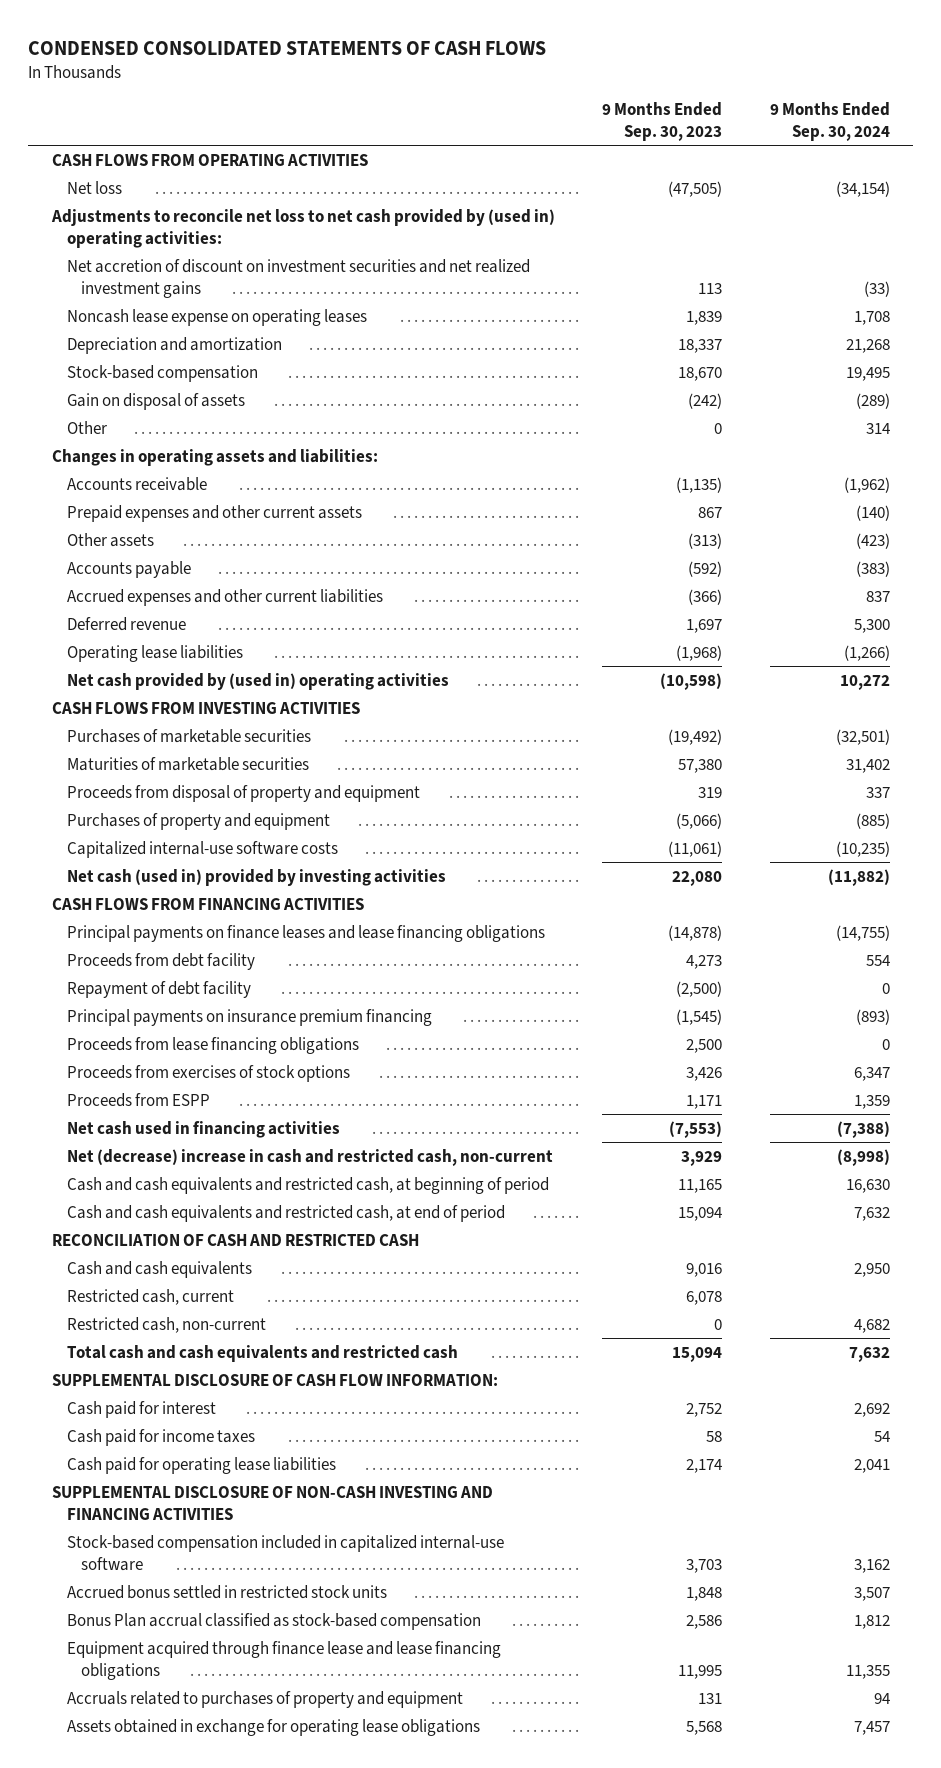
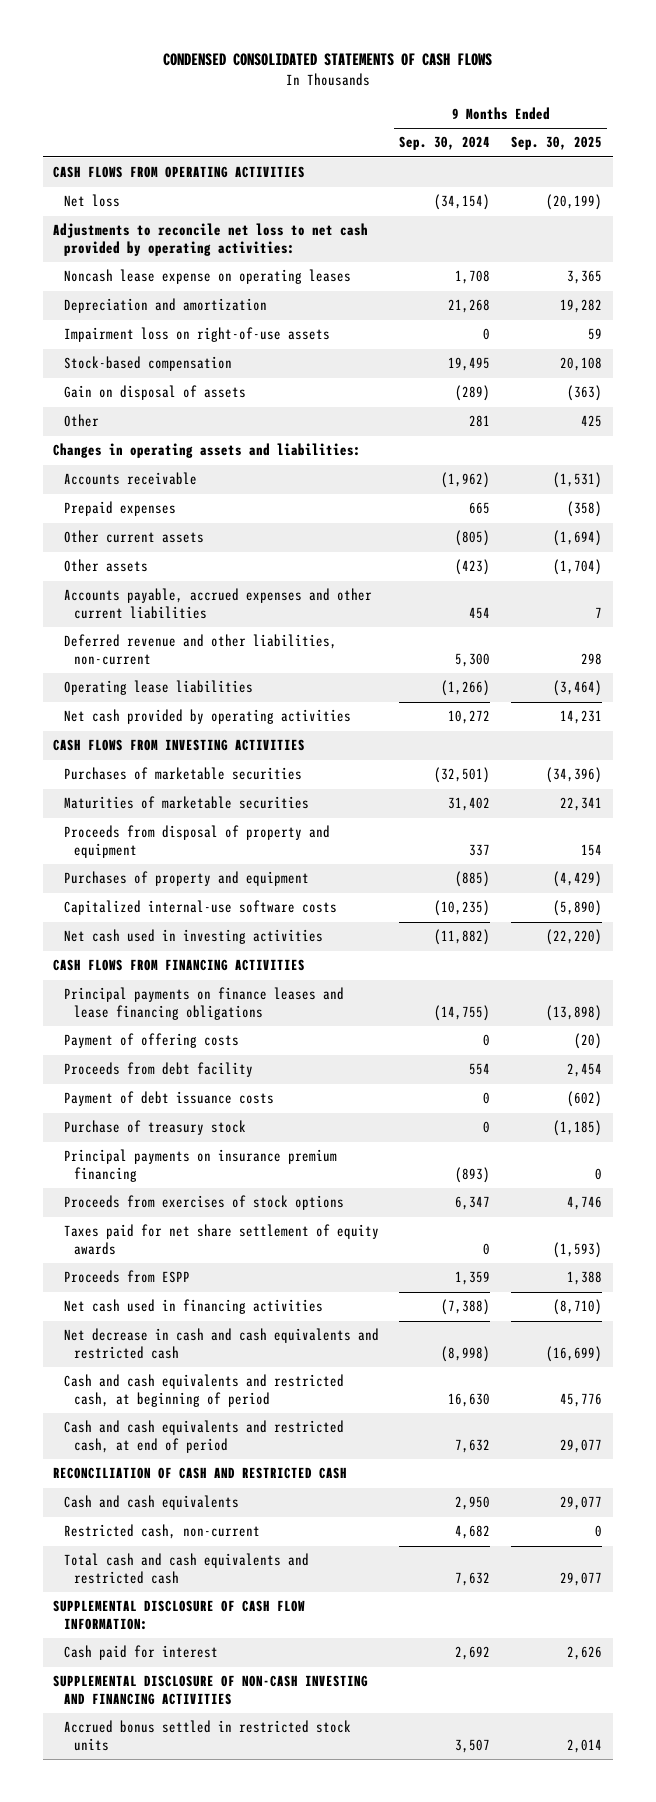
- | 9 Months Ended Sep. 30, 2023 | 9 Months Ended Sep. 30, 2024
+ | 9 Months Ended Sep. 30, 2024 | 9 Months Ended Sep. 30, 2025
- Adjustments to reconcile net loss to net cash provided by (used in) operating activities:
- Net accretion of discount on investment securities and net realized investment gains | 113 | (33)
+ Adjustments to reconcile net loss to net cash provided by operating activities:
+ Impairment loss on right-of-use assets | 0 | 59
- Other | 0 | 314
+ Other | 281 | 425
- Prepaid expenses and other current assets | 867 | (140)
+ Prepaid expenses | 665 | (358)
+ Other current assets | (805) | (1,694)
- Accounts payable | (592) | (383)
- Accrued expenses and other current liabilities | (366) | 837
- Deferred revenue | 1,697 | 5,300
+ Accounts payable, accrued expenses and other current liabilities | 454 | 7
+ Deferred revenue and other liabilities, non-current | 5,300 | 298
- Net cash provided by (used in) operating activities | (10,598) | 10,272
+ Net cash provided by operating activities | 10,272 | 14,231
- Net cash (used in) provided by investing activities | 22,080 | (11,882)
+ Net cash used in investing activities | (11,882) | (22,220)
+ Payment of offering costs | 0 | (20)
- Repayment of debt facility | (2,500) | 0
+ Payment of debt issuance costs | 0 | (602)
+ Purchase of treasury stock | 0 | (1,185)
- Proceeds from lease financing obligations | 2,500 | 0
+ Taxes paid for net share settlement of equity awards | 0 | (1,593)
- Net (decrease) increase in cash and restricted cash, non-current | 3,929 | (8,998)
+ Net decrease in cash and cash equivalents and restricted cash | (8,998) | (16,699)
- Restricted cash, current | 6,078 |
- Cash paid for income taxes | 58 | 54
- Cash paid for operating lease liabilities | 2,174 | 2,041
- Stock-based compensation included in capitalized internal-use software | 3,703 | 3,162
- Bonus Plan accrual classified as stock-based compensation | 2,586 | 1,812
- Equipment acquired through finance lease and lease financing obligations | 11,995 | 11,355
- Accruals related to purchases of property and equipment | 131 | 94
- Assets obtained in exchange for operating lease obligations | 5,568 | 7,457

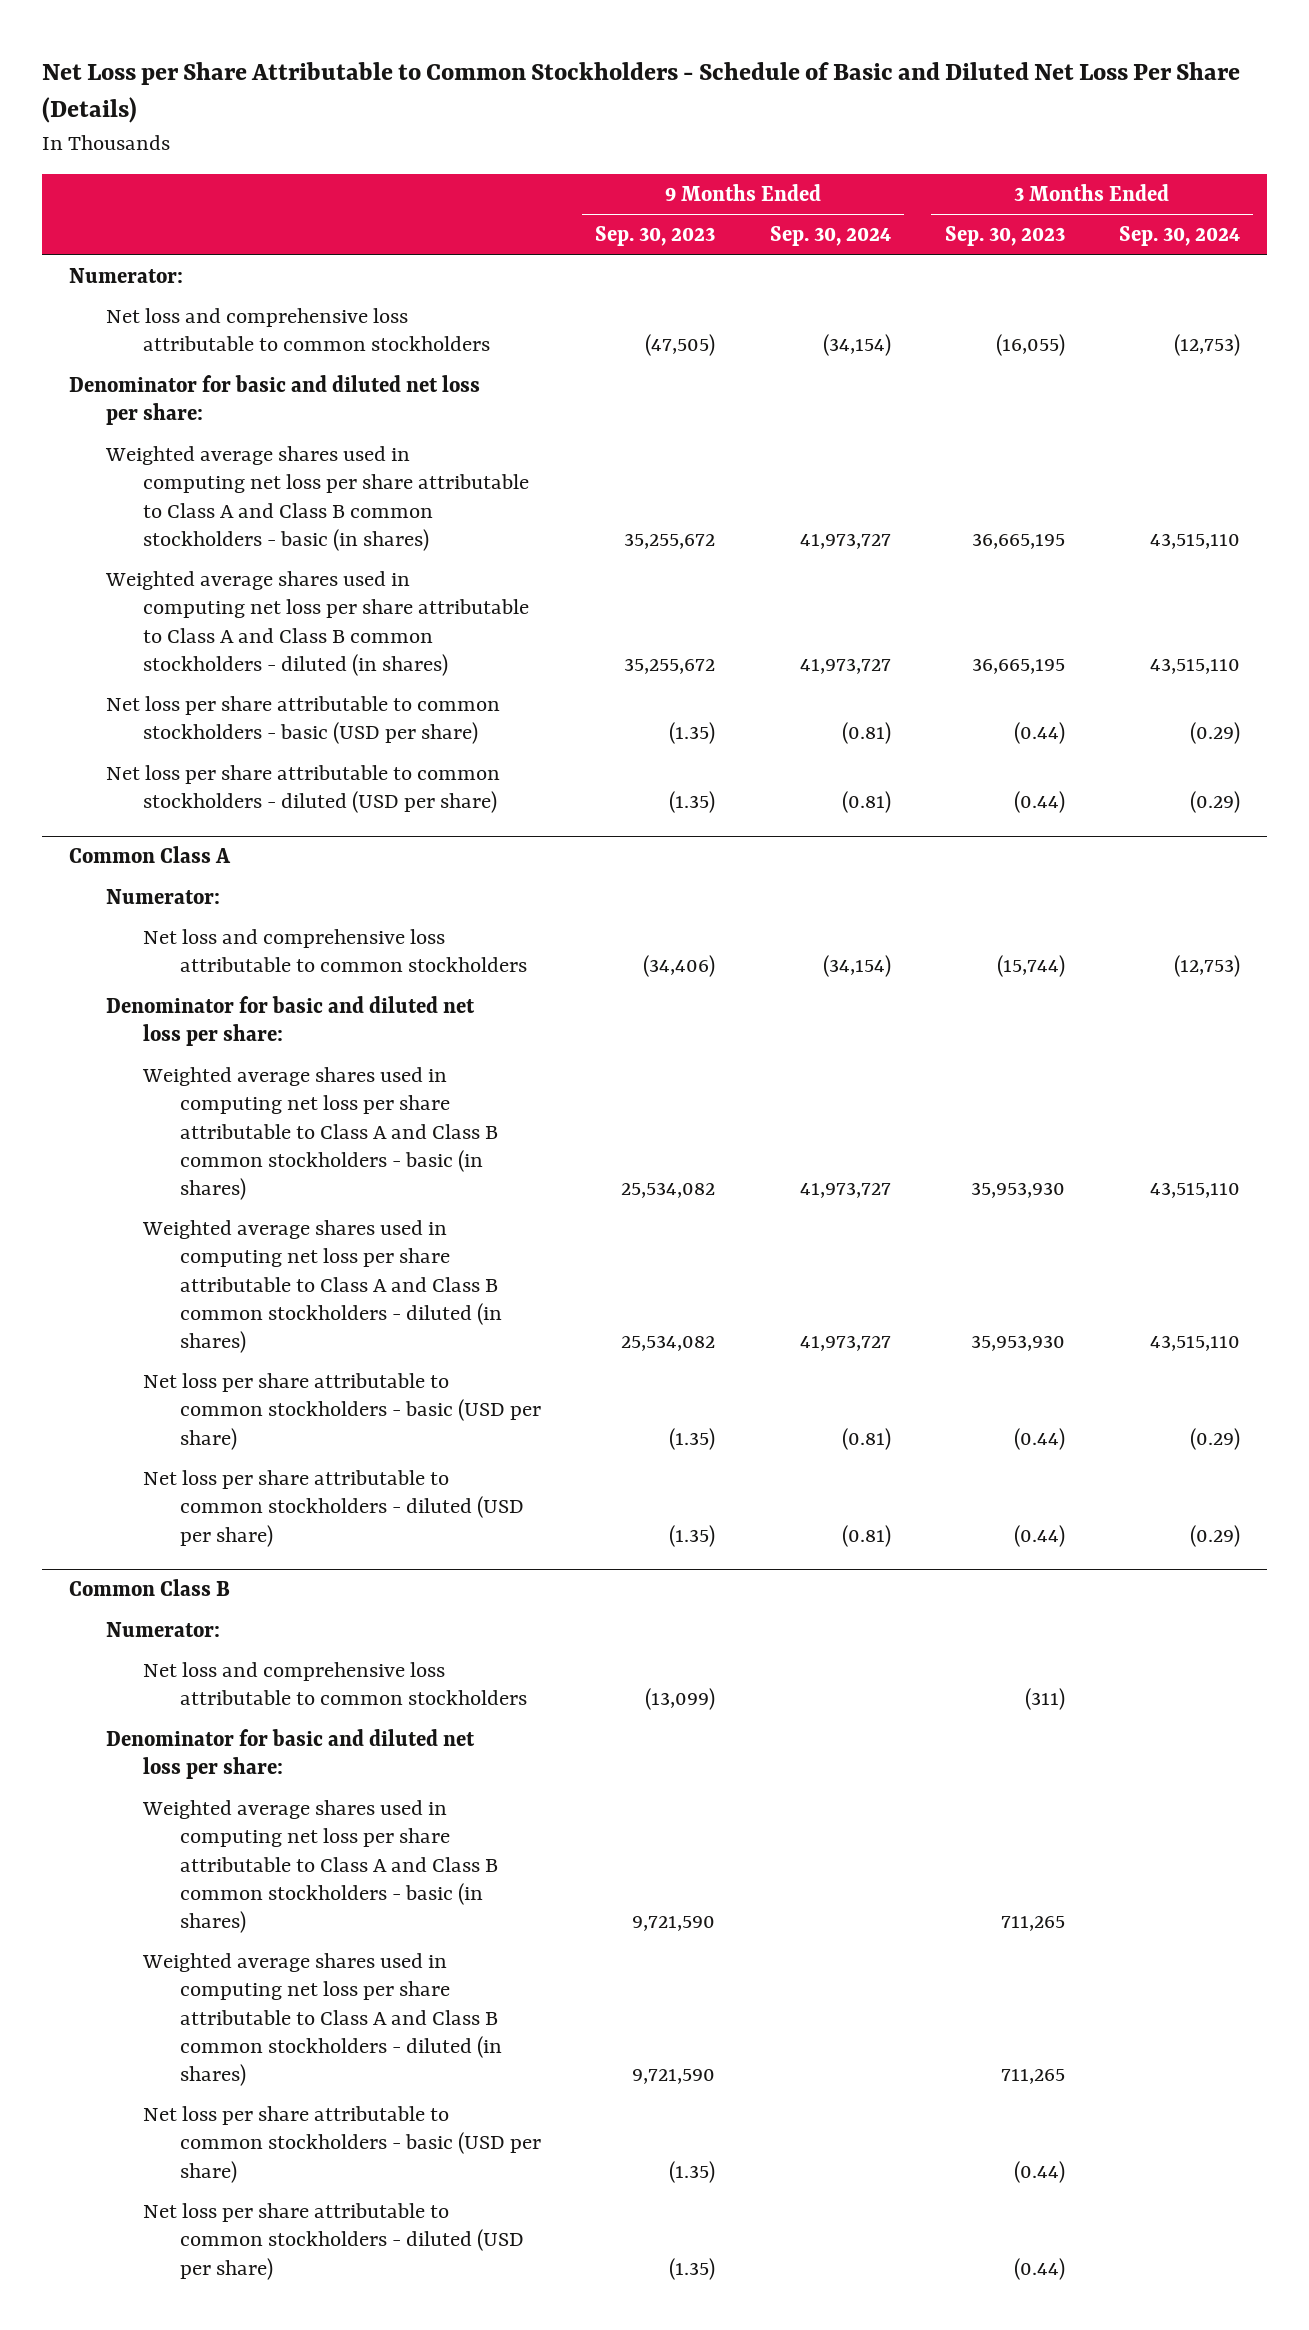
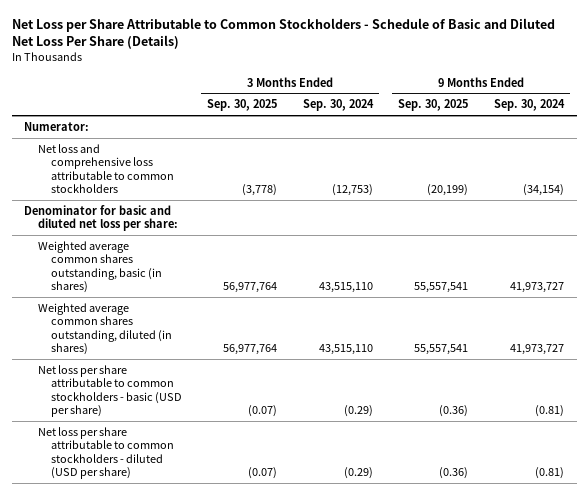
- | 9 Months Ended Sep. 30, 2023 | 9 Months Ended Sep. 30, 2024 | 3 Months Ended Sep. 30, 2023 | 3 Months Ended Sep. 30, 2024
+ | 3 Months Ended Sep. 30, 2025 | 3 Months Ended Sep. 30, 2024 | 9 Months Ended Sep. 30, 2025 | 9 Months Ended Sep. 30, 2024
- Weighted average shares used in computing net loss per share attributable to Class A and Class B common stockholders - basic (in shares) | 35,255,672 | 41,973,727 | 36,665,195 | 43,515,110
- Weighted average shares used in computing net loss per share attributable to Class A and Class B common stockholders - diluted (in shares) | 35,255,672 | 41,973,727 | 36,665,195 | 43,515,110
- Net loss per share attributable to common stockholders - basic (USD per share) | (1.35) | (0.81) | (0.44) | (0.29)
- Net loss per share attributable to common stockholders - diluted (USD per share) | (1.35) | (0.81) | (0.44) | (0.29)
- Common Class A
- Numerator:
- Net loss and comprehensive loss attributable to common stockholders | (34,406) | (34,154) | (15,744) | (12,753)
- Denominator for basic and diluted net loss per share:
- Weighted average shares used in computing net loss per share attributable to Class A and Class B common stockholders - basic (in shares) | 25,534,082 | 41,973,727 | 35,953,930 | 43,515,110
- Weighted average shares used in computing net loss per share attributable to Class A and Class B common stockholders - diluted (in shares) | 25,534,082 | 41,973,727 | 35,953,930 | 43,515,110
+ Weighted average common shares outstanding, basic (in shares) | 56,977,764 | 43,515,110 | 55,557,541 | 41,973,727
+ Weighted average common shares outstanding, diluted (in shares) | 56,977,764 | 43,515,110 | 55,557,541 | 41,973,727
- Common Class B
- Numerator:
- Net loss and comprehensive loss attributable to common stockholders | (13,099) | | (311) |
- Denominator for basic and diluted net loss per share:
- Weighted average shares used in computing net loss per share attributable to Class A and Class B common stockholders - basic (in shares) | 9,721,590 | | 711,265 |
- Weighted average shares used in computing net loss per share attributable to Class A and Class B common stockholders - diluted (in shares) | 9,721,590 | | 711,265 |
- Net loss per share attributable to common stockholders - basic (USD per share) | (1.35) | | (0.44) |
- Net loss per share attributable to common stockholders - diluted (USD per share) | (1.35) | | (0.44) |

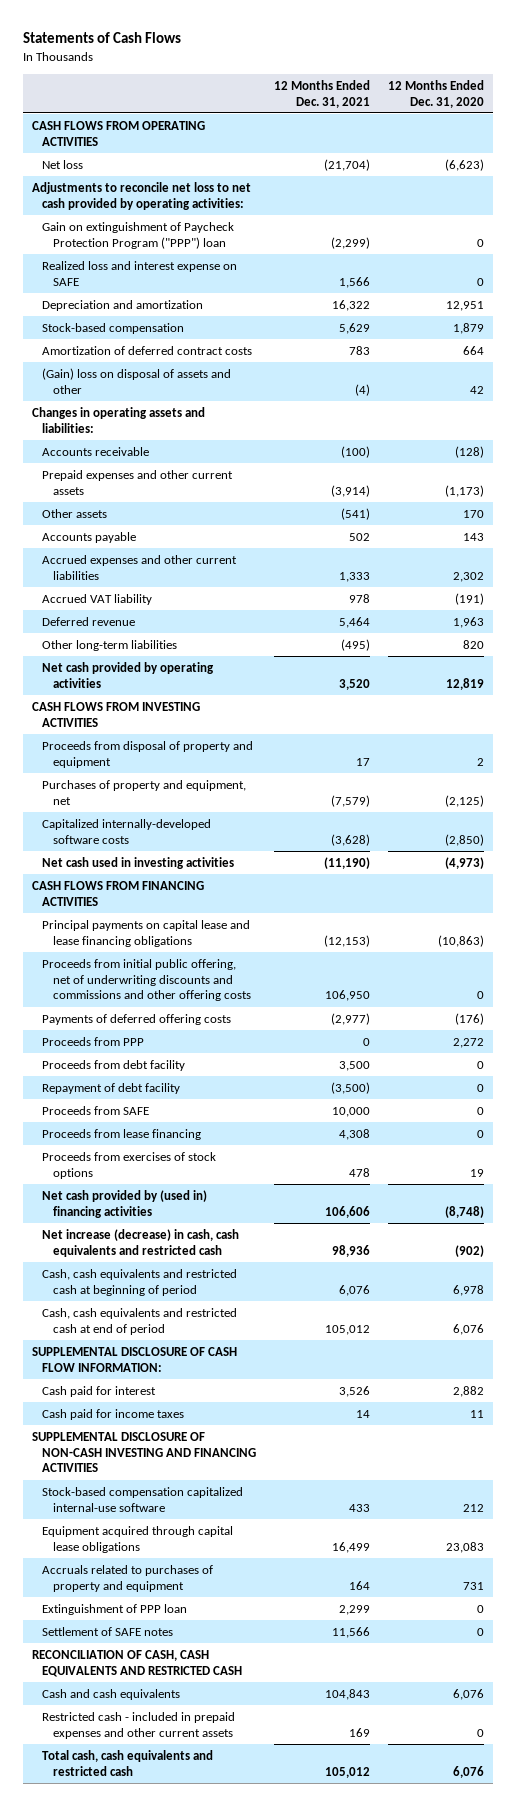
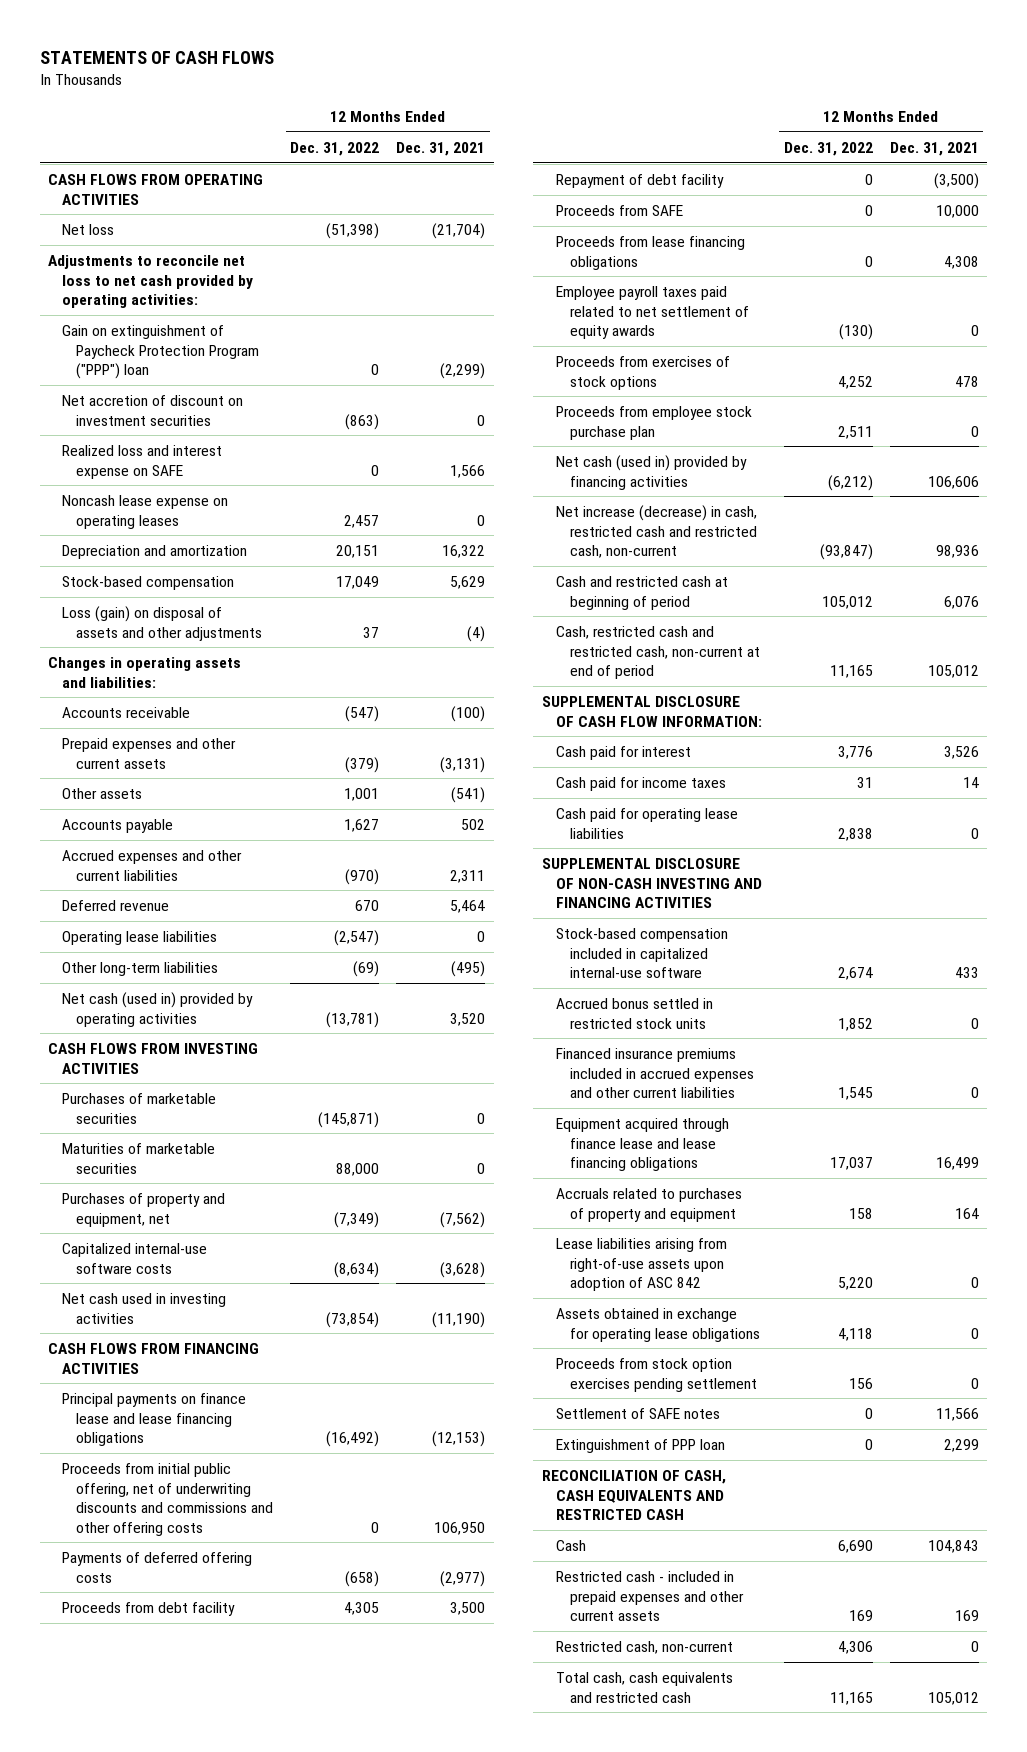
- Statements of Cash Flows
+ STATEMENTS OF CASH FLOWS
- | 12 Months Ended Dec. 31, 2021 | 12 Months Ended Dec. 31, 2020
+ | 12 Months Ended Dec. 31, 2022 | 12 Months Ended Dec. 31, 2021
+ Net accretion of discount on investment securities | (863) | 0
+ Noncash lease expense on operating leases | 2,457 | 0
- Amortization of deferred contract costs | 783 | 664
- (Gain) loss on disposal of assets and other | (4) | 42
+ Loss (gain) on disposal of assets and other adjustments | 37 | (4)
- Prepaid expenses and other current assets | (3,914) | (1,173)
+ Prepaid expenses and other current assets | (379) | (3,131)
- Accrued expenses and other current liabilities | 1,333 | 2,302
- Accrued VAT liability | 978 | (191)
+ Accrued expenses and other current liabilities | (970) | 2,311
+ Operating lease liabilities | (2,547) | 0
- Net cash provided by operating activities | 3,520 | 12,819
+ Net cash (used in) provided by operating activities | (13,781) | 3,520
- Proceeds from disposal of property and equipment | 17 | 2
- Purchases of property and equipment, net | (7,579) | (2,125)
- Capitalized internally-developed software costs | (3,628) | (2,850)
+ Purchases of marketable securities | (145,871) | 0
+ Maturities of marketable securities | 88,000 | 0
+ Purchases of property and equipment, net | (7,349) | (7,562)
+ Capitalized internal-use software costs | (8,634) | (3,628)
- Principal payments on capital lease and lease financing obligations | (12,153) | (10,863)
+ Principal payments on finance lease and lease financing obligations | (16,492) | (12,153)
- Proceeds from PPP | 0 | 2,272
- Proceeds from lease financing | 4,308 | 0
+ Proceeds from lease financing obligations | 0 | 4,308
+ Employee payroll taxes paid related to net settlement of equity awards | (130) | 0
- Net cash provided by (used in) financing activities | 106,606 | (8,748)
- Net increase (decrease) in cash, cash equivalents and restricted cash | 98,936 | (902)
- Cash, cash equivalents and restricted cash at beginning of period | 6,076 | 6,978
- Cash, cash equivalents and restricted cash at end of period | 105,012 | 6,076
+ Proceeds from employee stock purchase plan | 2,511 | 0
+ Net cash (used in) provided by financing activities | (6,212) | 106,606
+ Net increase (decrease) in cash, restricted cash and restricted cash, non-current | (93,847) | 98,936
+ Cash and restricted cash at beginning of period | 105,012 | 6,076
+ Cash, restricted cash and restricted cash, non-current at end of period | 11,165 | 105,012
+ Cash paid for operating lease liabilities | 2,838 | 0
- Stock-based compensation capitalized internal-use software | 433 | 212
- Equipment acquired through capital lease obligations | 16,499 | 23,083
+ Stock-based compensation included in capitalized internal-use software | 2,674 | 433
+ Accrued bonus settled in restricted stock units | 1,852 | 0
+ Financed insurance premiums included in accrued expenses and other current liabilities | 1,545 | 0
+ Equipment acquired through finance lease and lease financing obligations | 17,037 | 16,499
+ Lease liabilities arising from right-of-use assets upon adoption of ASC 842 | 5,220 | 0
+ Assets obtained in exchange for operating lease obligations | 4,118 | 0
+ Proceeds from stock option exercises pending settlement | 156 | 0
moved down: Extinguishment of PPP loan | 0 | 2,299
- Cash and cash equivalents | 104,843 | 6,076
+ Cash | 6,690 | 104,843
+ Restricted cash, non-current | 4,306 | 0

